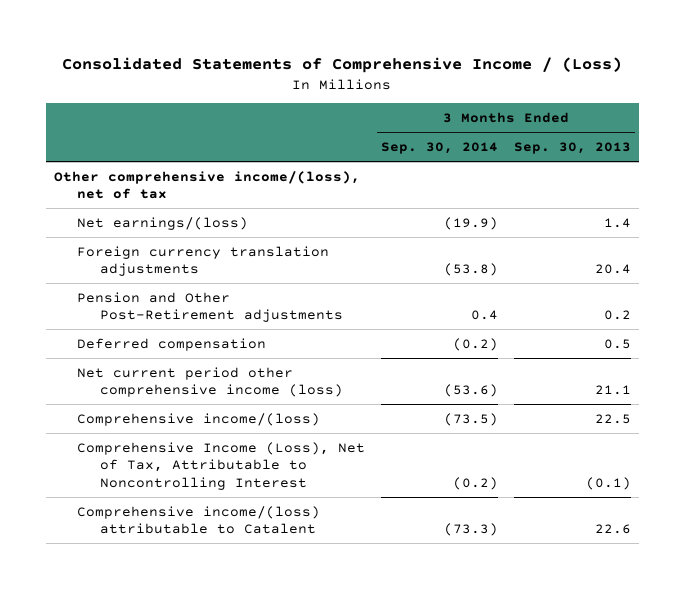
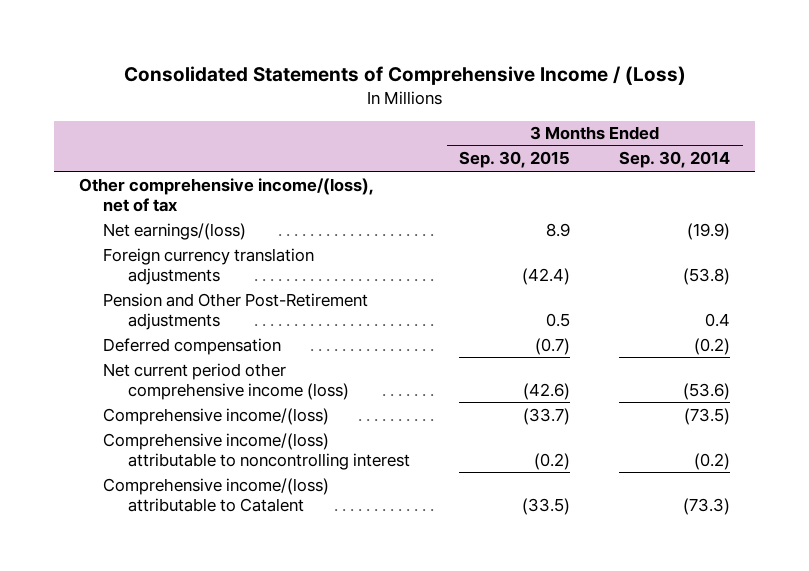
- | 3 Months Ended Sep. 30, 2014 | 3 Months Ended Sep. 30, 2013
+ | 3 Months Ended Sep. 30, 2015 | 3 Months Ended Sep. 30, 2014
- Comprehensive Income (Loss), Net of Tax, Attributable to Noncontrolling Interest | (0.2) | (0.1)
+ Comprehensive income/(loss) attributable to noncontrolling interest | (0.2) | (0.2)

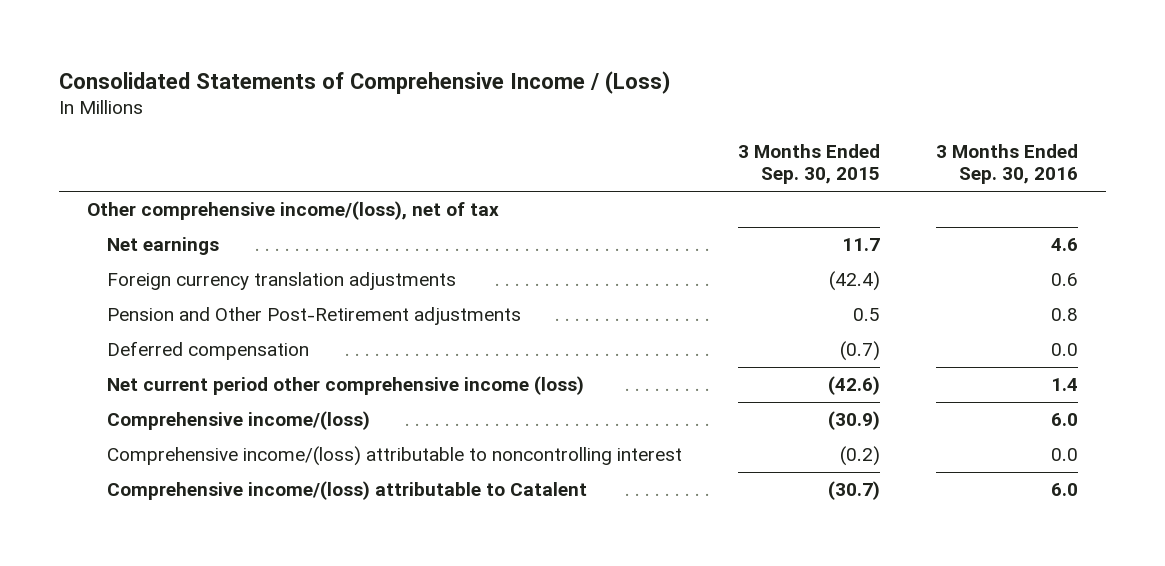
- | 3 Months Ended Sep. 30, 2015 | 3 Months Ended Sep. 30, 2014
+ | 3 Months Ended Sep. 30, 2015 | 3 Months Ended Sep. 30, 2016
- Net earnings/(loss) | 8.9 | (19.9)
+ Net earnings | 11.7 | 4.6
- Comprehensive income/(loss) | (33.7) | (73.5)
+ Comprehensive income/(loss) | (30.9) | 6.0
- Comprehensive income/(loss) attributable to Catalent | (33.5) | (73.3)
+ Comprehensive income/(loss) attributable to Catalent | (30.7) | 6.0

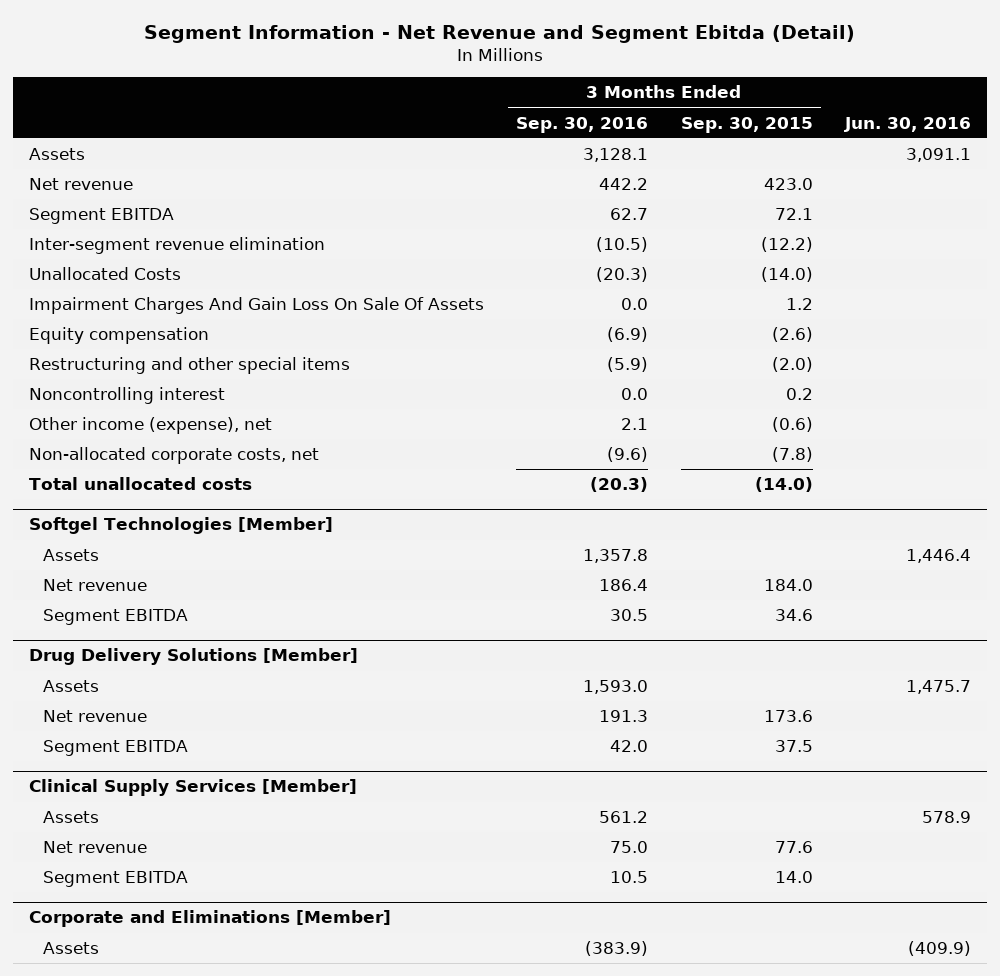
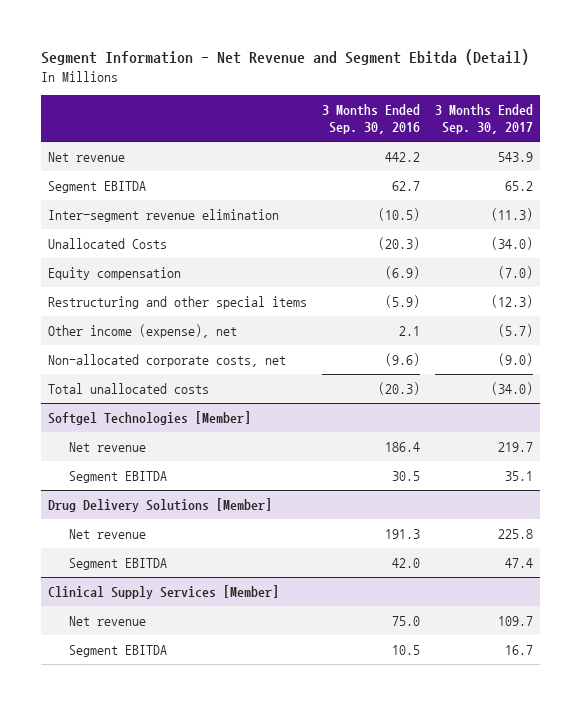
- | 3 Months Ended Sep. 30, 2016 | 3 Months Ended Sep. 30, 2015 | Jun. 30, 2016
+ | 3 Months Ended Sep. 30, 2016 | 3 Months Ended Sep. 30, 2017
- Assets | 3,128.1 | | 3,091.1
- Impairment Charges And Gain Loss On Sale Of Assets | 0.0 | 1.2 |
- Noncontrolling interest | 0.0 | 0.2 |
@ Softgel Technologies [Member]
- Assets | 1,357.8 | | 1,446.4
@ Drug Delivery Solutions [Member]
- Assets | 1,593.0 | | 1,475.7
@ Clinical Supply Services [Member]
- Assets | 561.2 | | 578.9
- Corporate and Eliminations [Member]
- Assets | (383.9) | | (409.9)

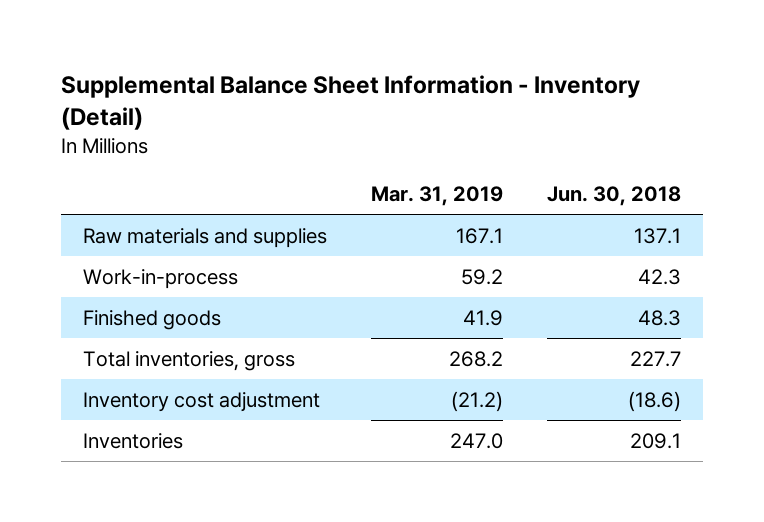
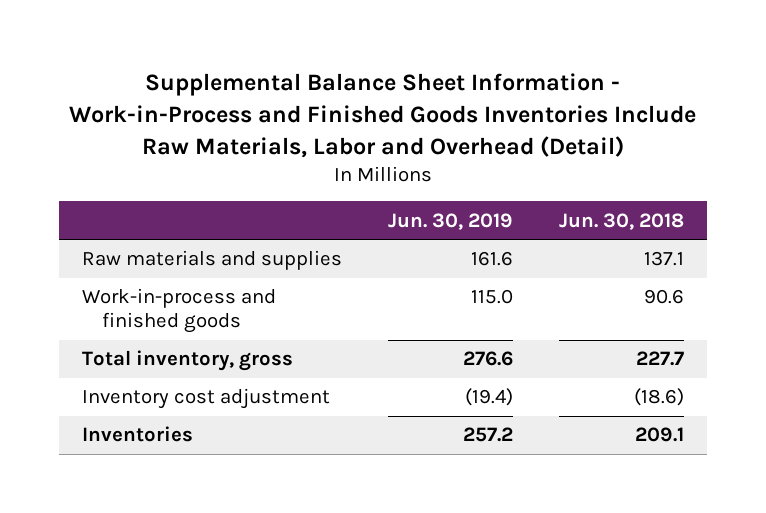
- Supplemental Balance Sheet Information - Inventory (Detail)
+ Supplemental Balance Sheet Information - Work-in-Process and Finished Goods Inventories Include Raw Materials, Labor and Overhead (Detail)
- | Mar. 31, 2019 | Jun. 30, 2018
+ | Jun. 30, 2019 | Jun. 30, 2018
- Work-in-process | 59.2 | 42.3
- Finished goods | 41.9 | 48.3
- Total inventories, gross | 268.2 | 227.7
+ Work-in-process and finished goods | 115.0 | 90.6
+ Total inventory, gross | 276.6 | 227.7

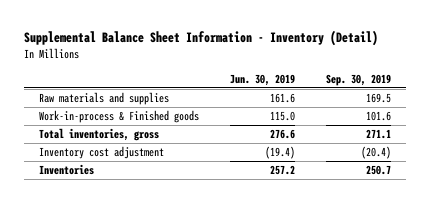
- Supplemental Balance Sheet Information - Work-in-Process and Finished Goods Inventories Include Raw Materials, Labor and Overhead (Detail)
+ Supplemental Balance Sheet Information - Inventory (Detail)
- | Jun. 30, 2019 | Jun. 30, 2018
+ | Jun. 30, 2019 | Sep. 30, 2019
- Work-in-process and finished goods | 115.0 | 90.6
- Total inventory, gross | 276.6 | 227.7
+ Work-in-process & Finished goods | 115.0 | 101.6
+ Total inventories, gross | 276.6 | 271.1

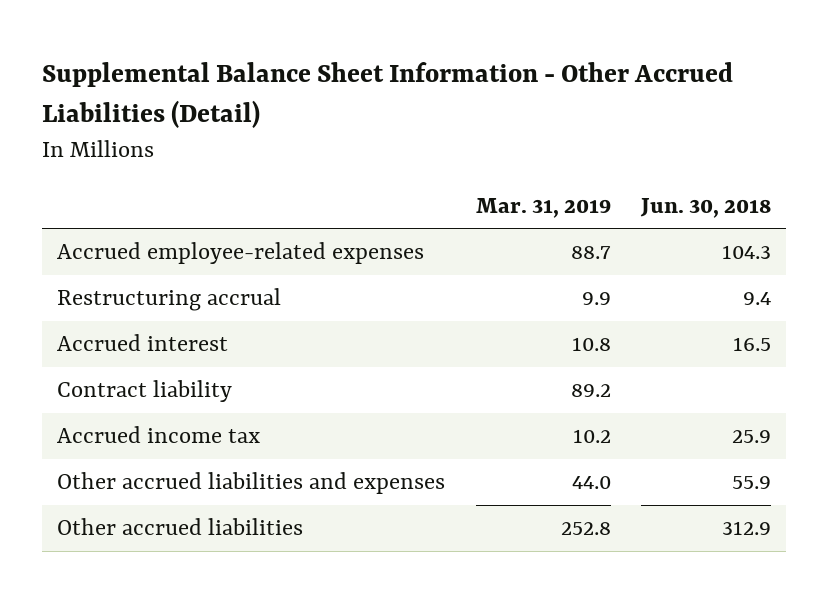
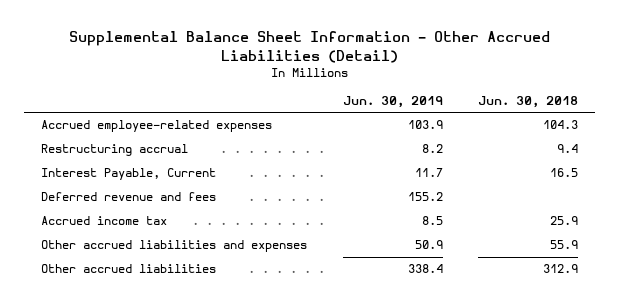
- | Mar. 31, 2019 | Jun. 30, 2018
+ | Jun. 30, 2019 | Jun. 30, 2018
- Accrued interest | 10.8 | 16.5
- Contract liability | 89.2 |
+ Interest Payable, Current | 11.7 | 16.5
+ Deferred revenue and fees | 155.2 |

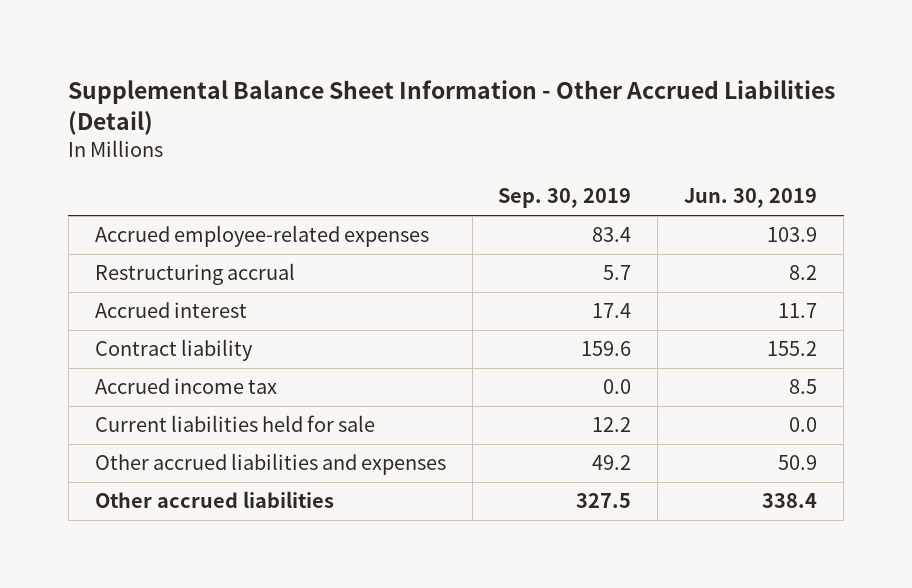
- | Jun. 30, 2019 | Jun. 30, 2018
+ | Sep. 30, 2019 | Jun. 30, 2019
- Interest Payable, Current | 11.7 | 16.5
- Deferred revenue and fees | 155.2 |
+ Accrued interest | 17.4 | 11.7
+ Contract liability | 159.6 | 155.2
+ Current liabilities held for sale | 12.2 | 0.0

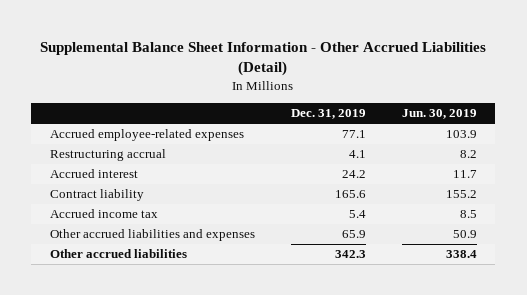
- | Sep. 30, 2019 | Jun. 30, 2019
+ | Dec. 31, 2019 | Jun. 30, 2019
- Current liabilities held for sale | 12.2 | 0.0

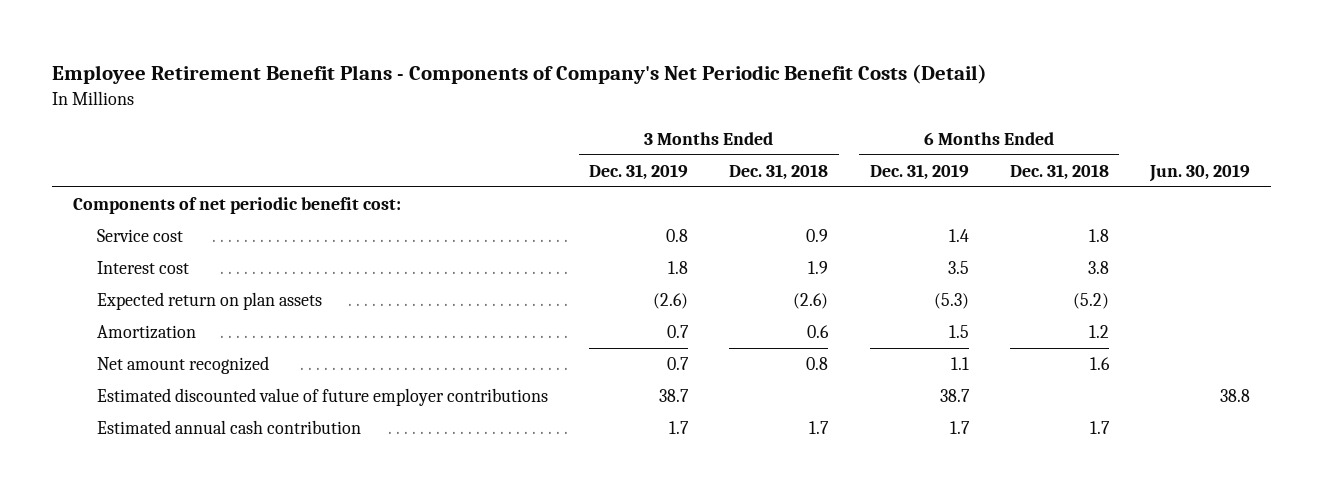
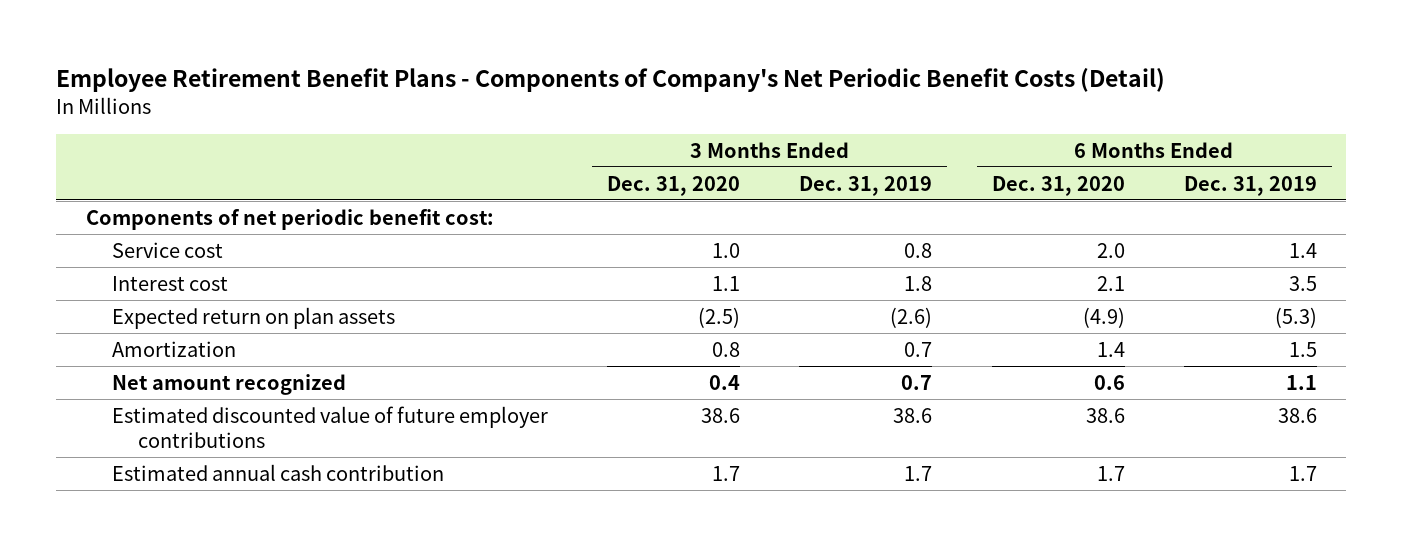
- | 3 Months Ended Dec. 31, 2019 | 3 Months Ended Dec. 31, 2018 | 6 Months Ended Dec. 31, 2019 | 6 Months Ended Dec. 31, 2018 | Jun. 30, 2019
+ | 3 Months Ended Dec. 31, 2020 | 3 Months Ended Dec. 31, 2019 | 6 Months Ended Dec. 31, 2020 | 6 Months Ended Dec. 31, 2019
- Estimated discounted value of future employer contributions | 38.7 | | 38.7 | | 38.8
+ Estimated discounted value of future employer contributions | 38.6 | 38.6 | 38.6 | 38.6

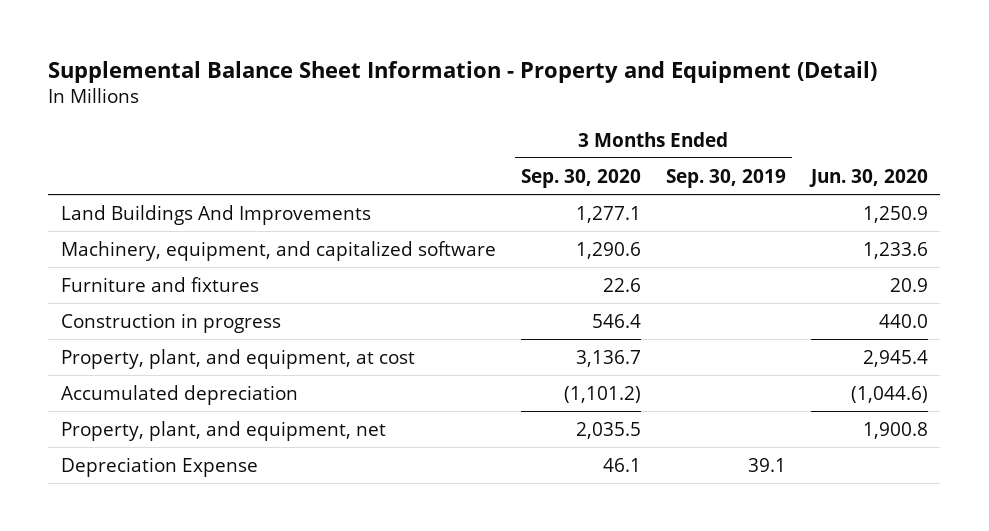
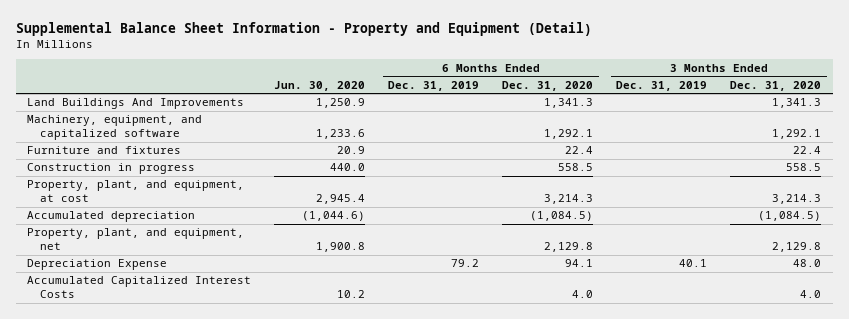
- | 3 Months Ended Sep. 30, 2020 | 3 Months Ended Sep. 30, 2019 | Jun. 30, 2020
+ | Jun. 30, 2020 | 6 Months Ended Dec. 31, 2019 | 6 Months Ended Dec. 31, 2020 | 3 Months Ended Dec. 31, 2019 | 3 Months Ended Dec. 31, 2020
+ Accumulated Capitalized Interest Costs | 10.2 | | 4.0 | | 4.0

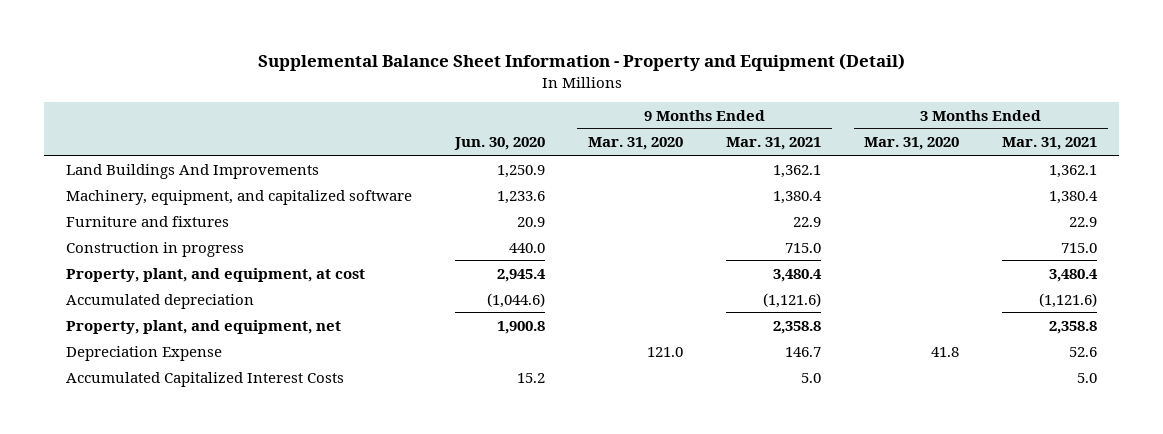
- | Jun. 30, 2020 | 6 Months Ended Dec. 31, 2019 | 6 Months Ended Dec. 31, 2020 | 3 Months Ended Dec. 31, 2019 | 3 Months Ended Dec. 31, 2020
+ | Jun. 30, 2020 | 9 Months Ended Mar. 31, 2020 | 9 Months Ended Mar. 31, 2021 | 3 Months Ended Mar. 31, 2020 | 3 Months Ended Mar. 31, 2021
- Accumulated Capitalized Interest Costs | 10.2 | | 4.0 | | 4.0
+ Accumulated Capitalized Interest Costs | 15.2 | | 5.0 | | 5.0

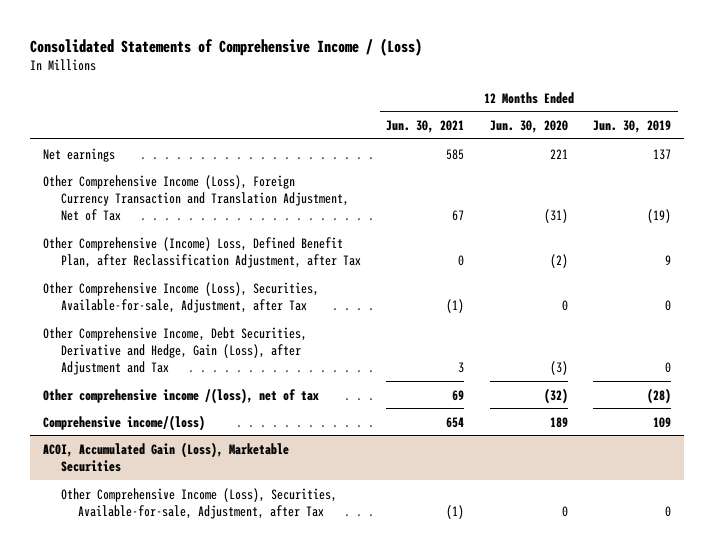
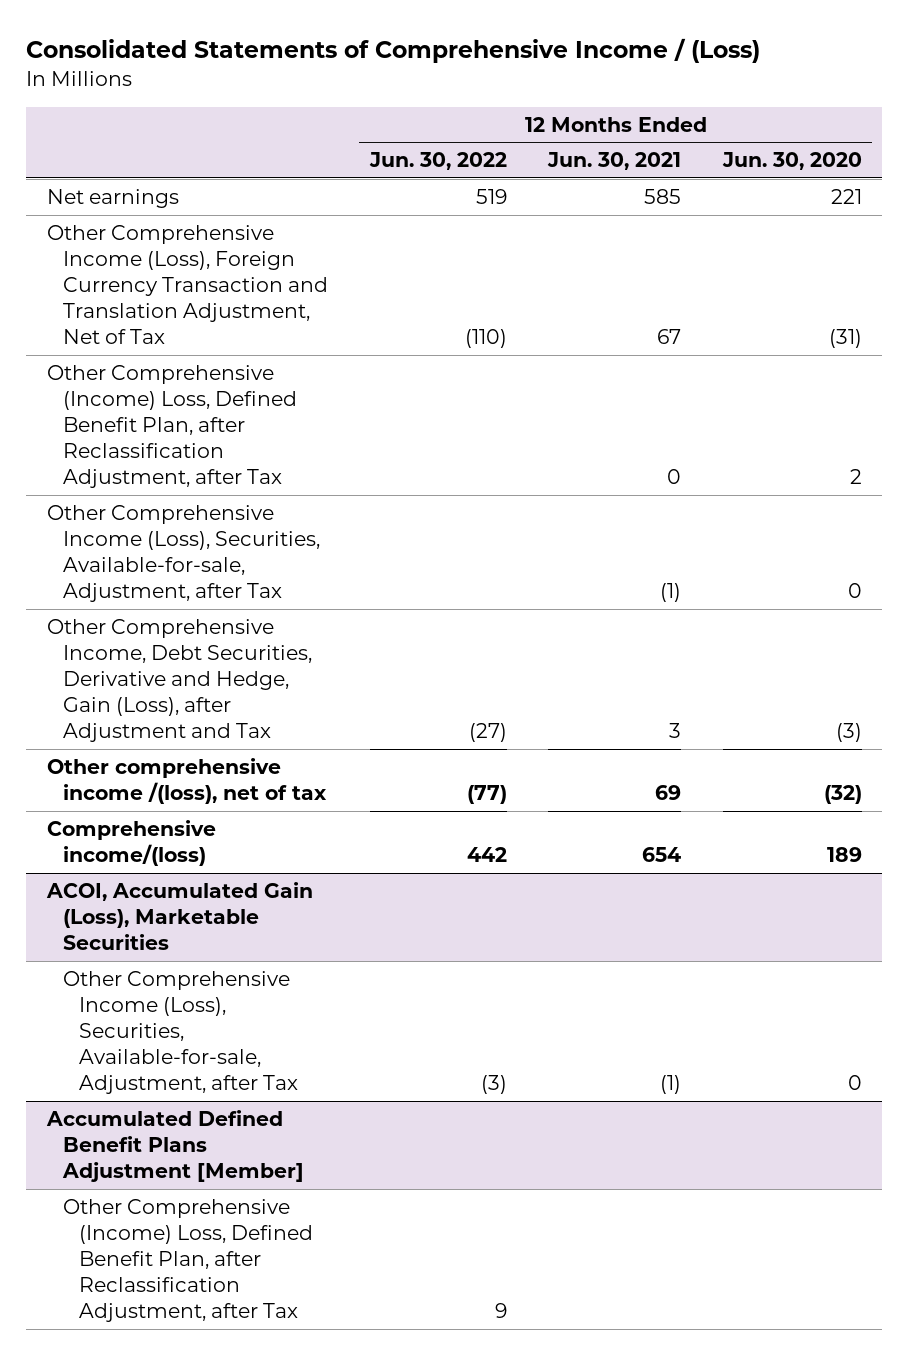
- | 12 Months Ended Jun. 30, 2021 | 12 Months Ended Jun. 30, 2020 | 12 Months Ended Jun. 30, 2019
+ | 12 Months Ended Jun. 30, 2022 | 12 Months Ended Jun. 30, 2021 | 12 Months Ended Jun. 30, 2020
- Other Comprehensive (Income) Loss, Defined Benefit Plan, after Reclassification Adjustment, after Tax | 0 | (2) | 9
+ Other Comprehensive (Income) Loss, Defined Benefit Plan, after Reclassification Adjustment, after Tax | | 0 | 2
+ Accumulated Defined Benefit Plans Adjustment [Member]
+ Other Comprehensive (Income) Loss, Defined Benefit Plan, after Reclassification Adjustment, after Tax | 9 | |

